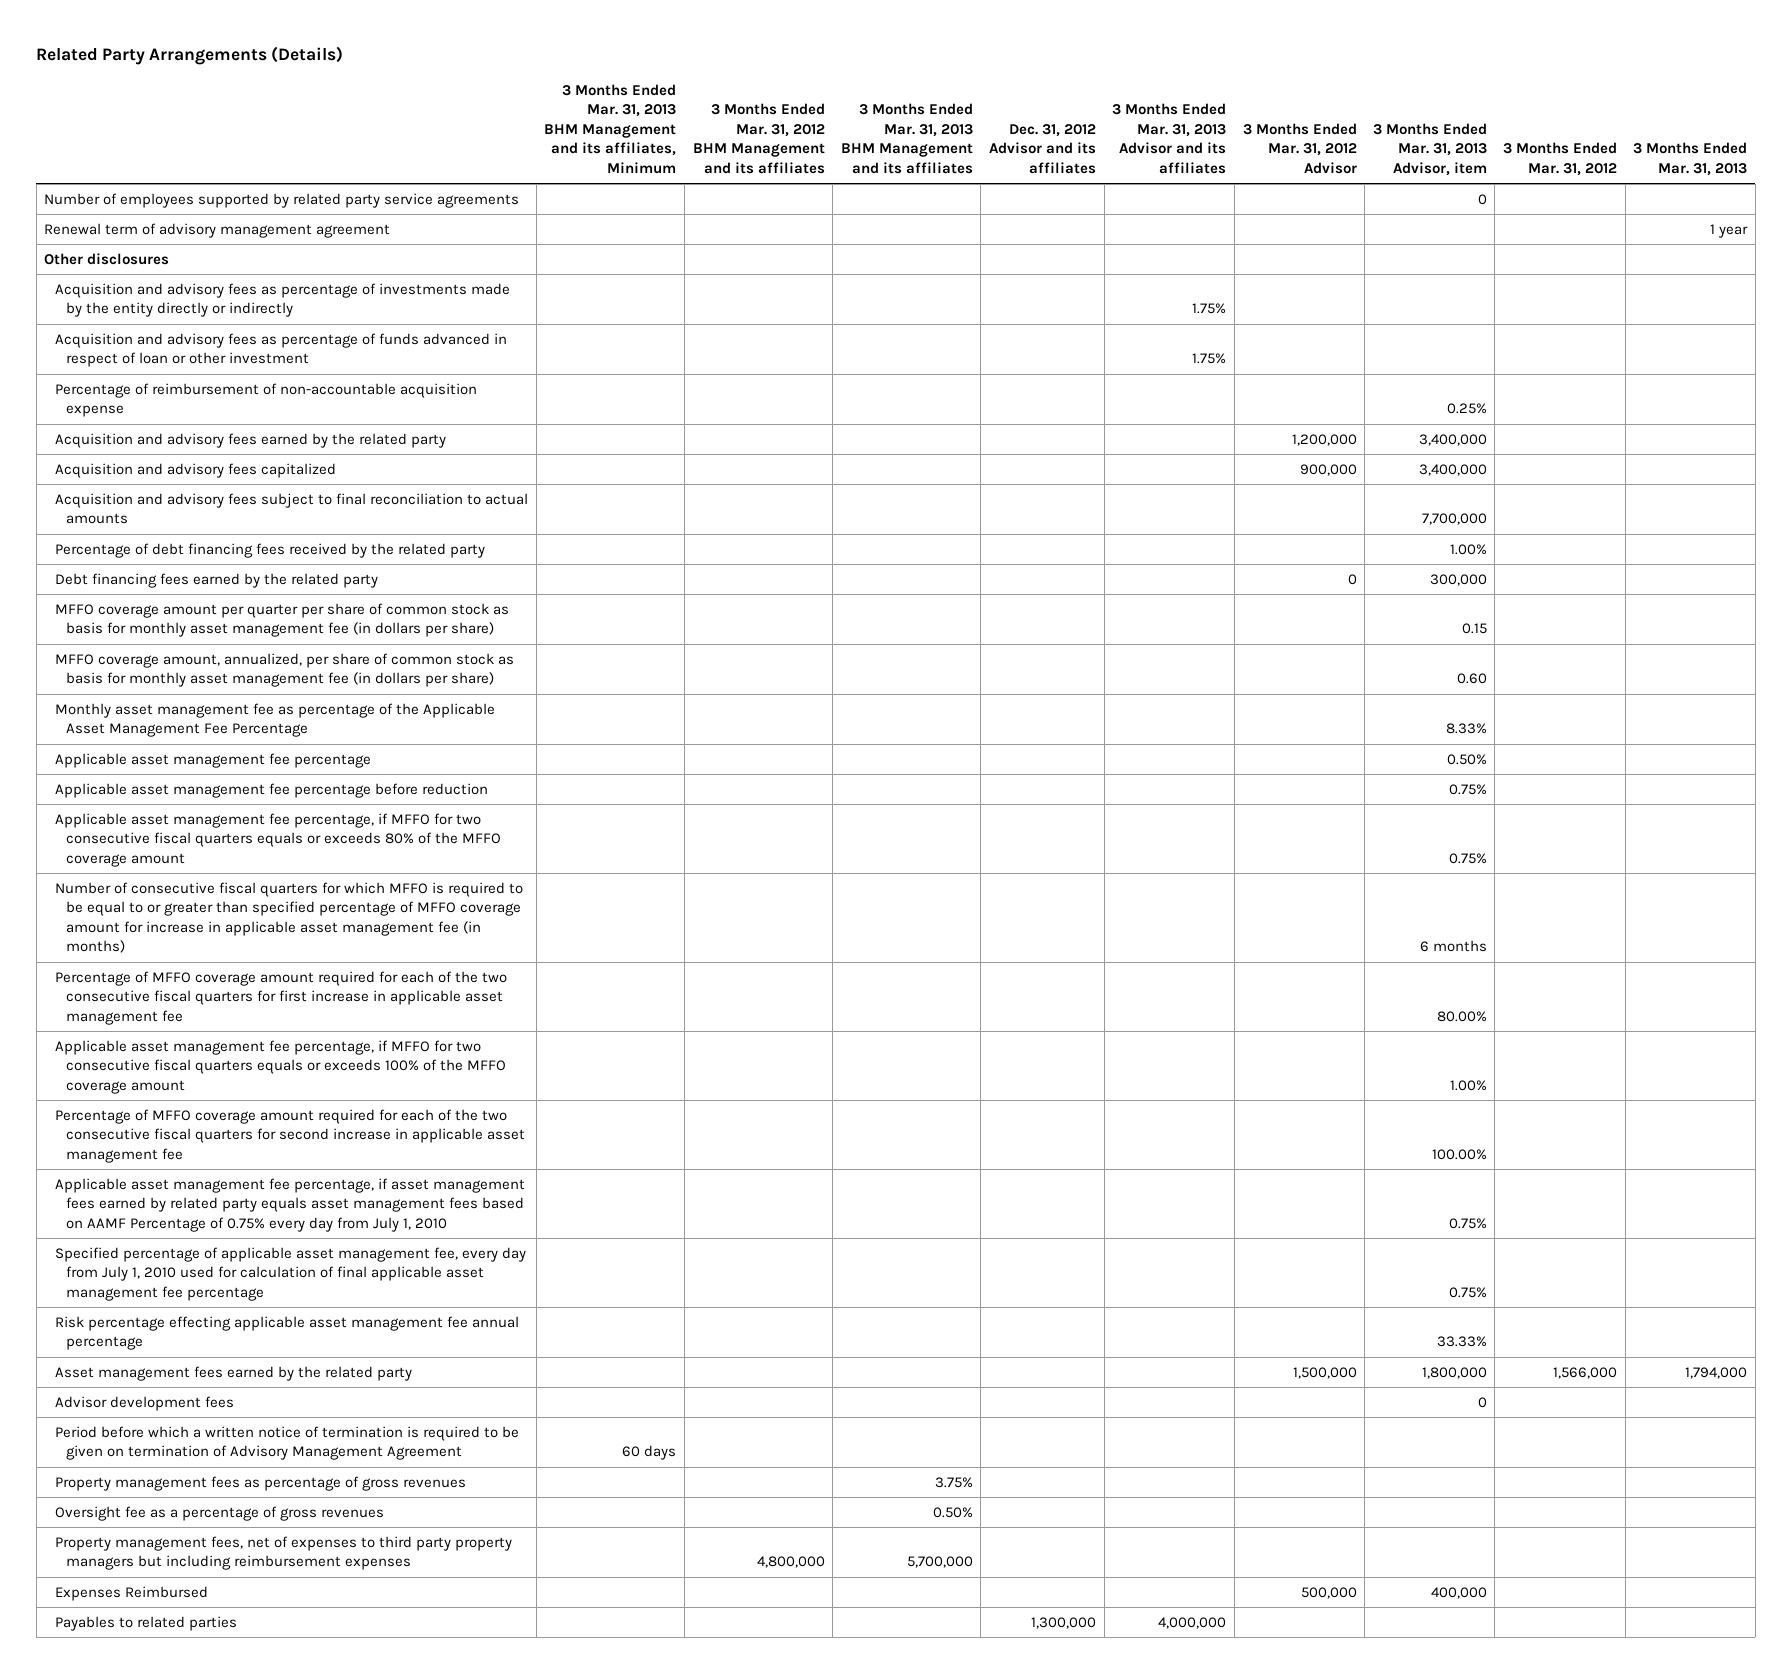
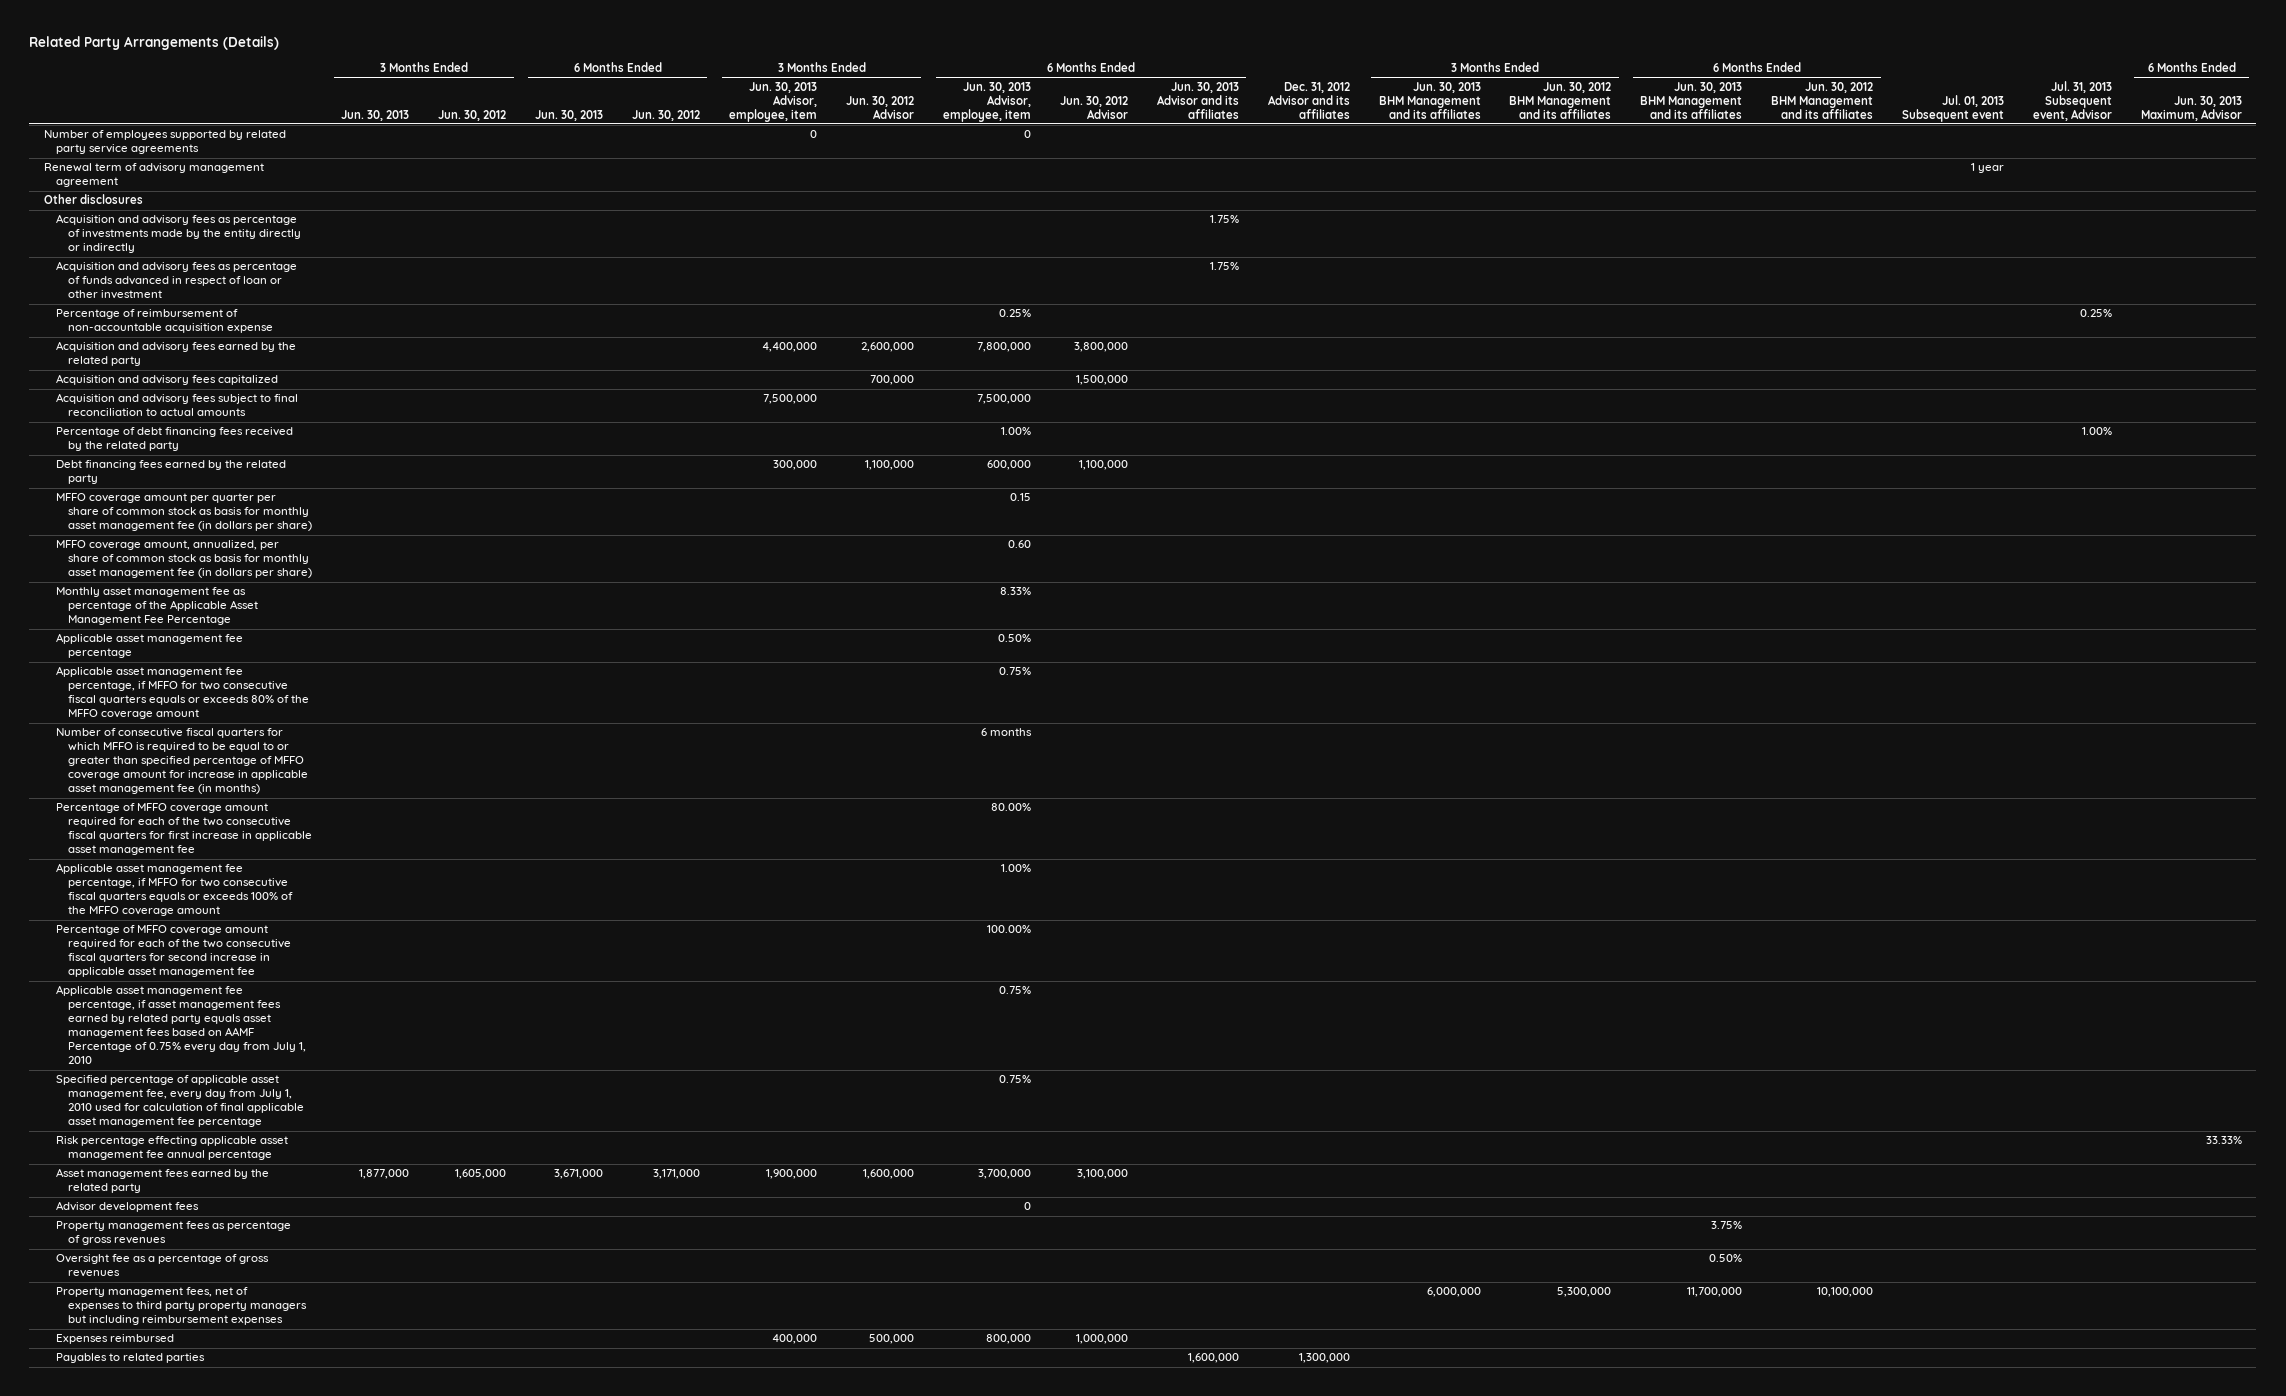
- | 3 Months Ended Mar. 31, 2013 BHM Management and its affiliates, Minimum | 3 Months Ended Mar. 31, 2012 BHM Management and its affiliates | 3 Months Ended Mar. 31, 2013 BHM Management and its affiliates | Dec. 31, 2012 Advisor and its affiliates | 3 Months Ended Mar. 31, 2013 Advisor and its affiliates | 3 Months Ended Mar. 31, 2012 Advisor | 3 Months Ended Mar. 31, 2013 Advisor, item | 3 Months Ended Mar. 31, 2012 | 3 Months Ended Mar. 31, 2013
+ | 3 Months Ended Jun. 30, 2013 | 3 Months Ended Jun. 30, 2012 | 6 Months Ended Jun. 30, 2013 | 6 Months Ended Jun. 30, 2012 | 3 Months Ended Jun. 30, 2013 Advisor, employee, item | 3 Months Ended Jun. 30, 2012 Advisor | 6 Months Ended Jun. 30, 2013 Advisor, employee, item | 6 Months Ended Jun. 30, 2012 Advisor | 6 Months Ended Jun. 30, 2013 Advisor and its affiliates | Dec. 31, 2012 Advisor and its affiliates | 3 Months Ended Jun. 30, 2013 BHM Management and its affiliates | 3 Months Ended Jun. 30, 2012 BHM Management and its affiliates | 6 Months Ended Jun. 30, 2013 BHM Management and its affiliates | 6 Months Ended Jun. 30, 2012 BHM Management and its affiliates | Jul. 01, 2013 Subsequent event | Jul. 31, 2013 Subsequent event, Advisor | 6 Months Ended Jun. 30, 2013 Maximum, Advisor
- Applicable asset management fee percentage before reduction | | | | | | | 0.75% | |
- Period before which a written notice of termination is required to be given on termination of Advisory Management Agreement | 60 days | | | | | | | |
- Expenses Reimbursed | | | | | | 500,000 | 400,000 | |
+ Expenses reimbursed | | | | | 400,000 | 500,000 | 800,000 | 1,000,000 | | | | | | | | |

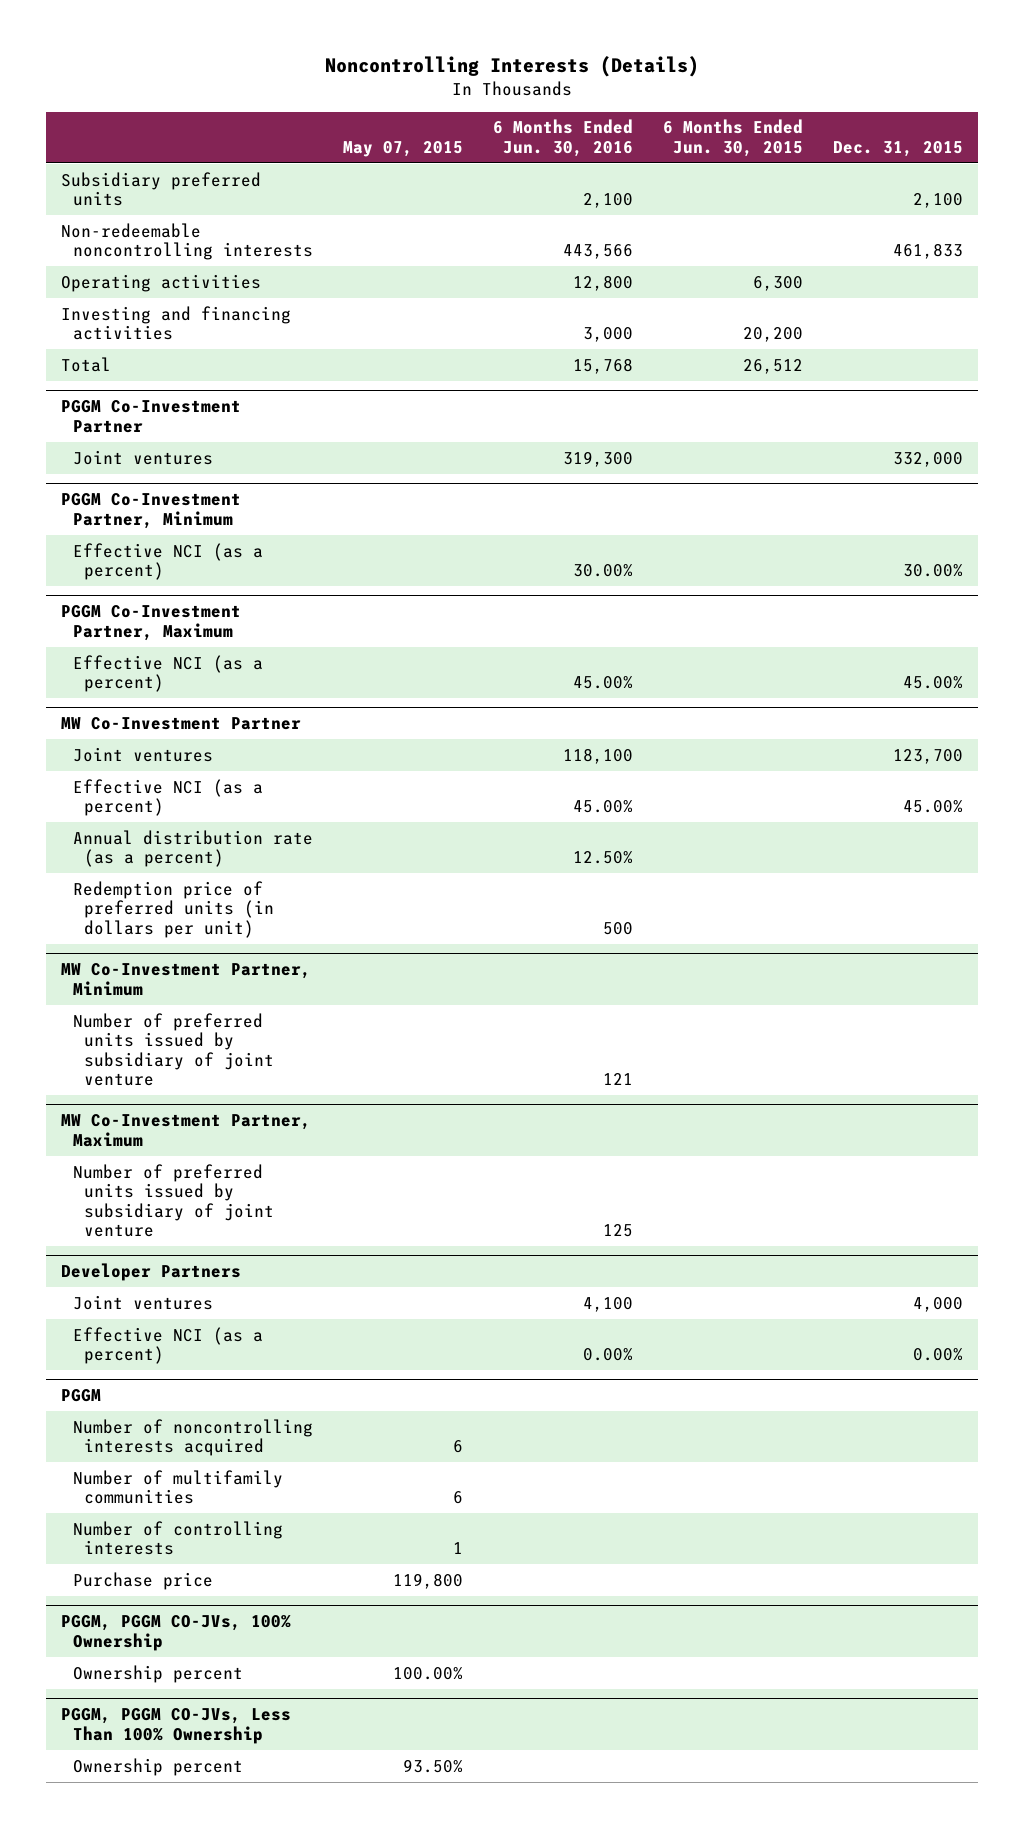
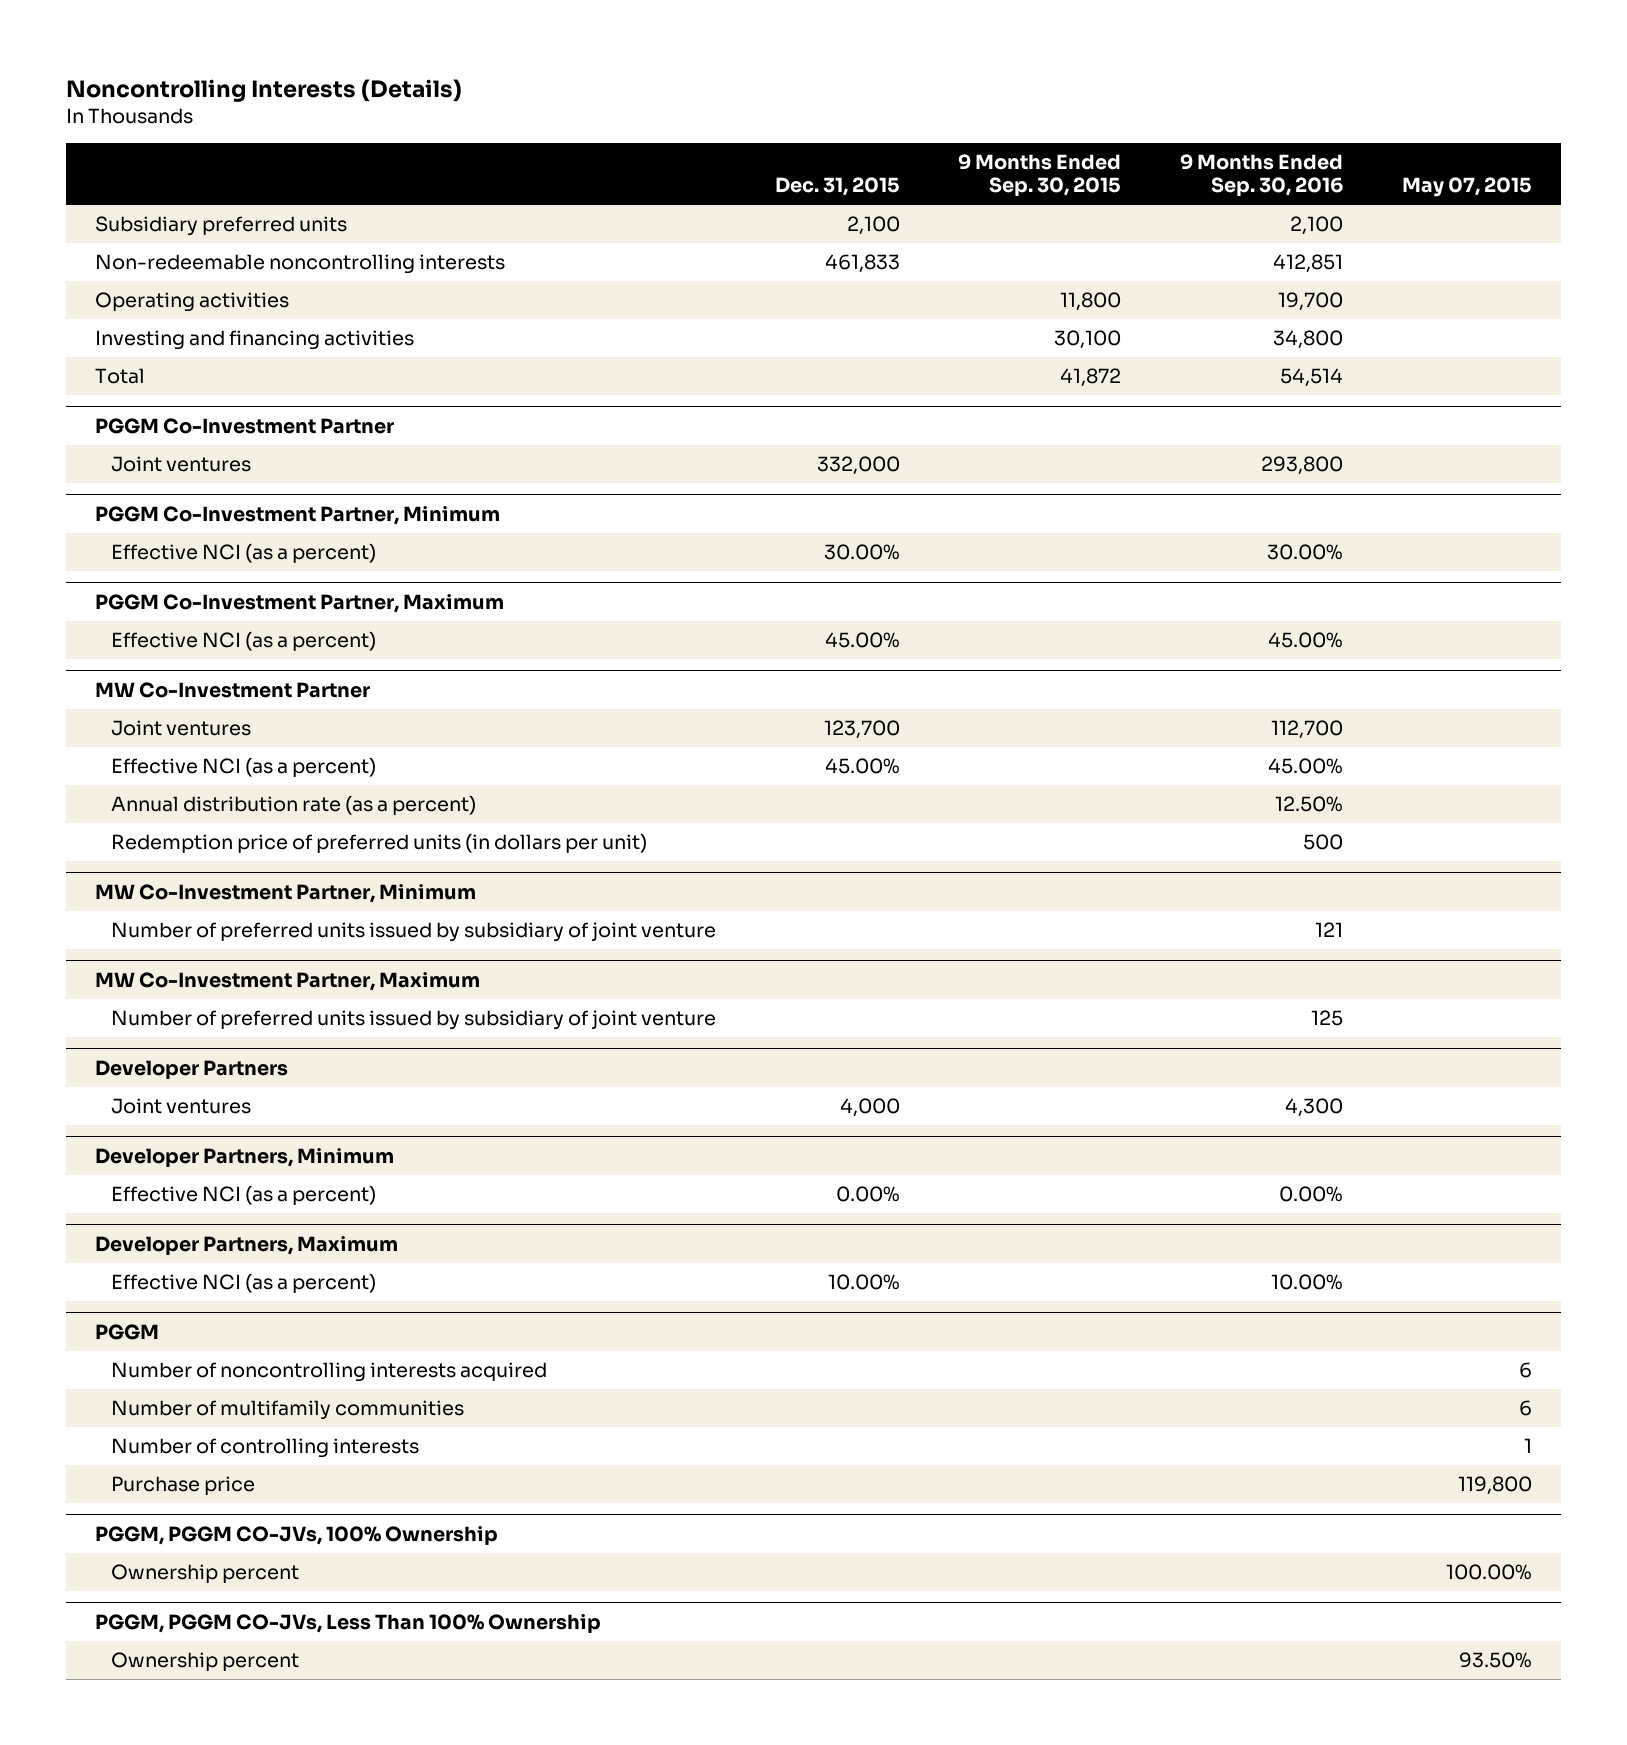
- | May 07, 2015 | 6 Months Ended Jun. 30, 2016 | 6 Months Ended Jun. 30, 2015 | Dec. 31, 2015
+ | Dec. 31, 2015 | 9 Months Ended Sep. 30, 2015 | 9 Months Ended Sep. 30, 2016 | May 07, 2015
@ Developer Partners
- Effective NCI (as a percent) | | 0.00% | | 0.00%
+ Developer Partners, Minimum
+ Effective NCI (as a percent) | 0.00% | | 0.00% |
+ Developer Partners, Maximum
+ Effective NCI (as a percent) | 10.00% | | 10.00% |

